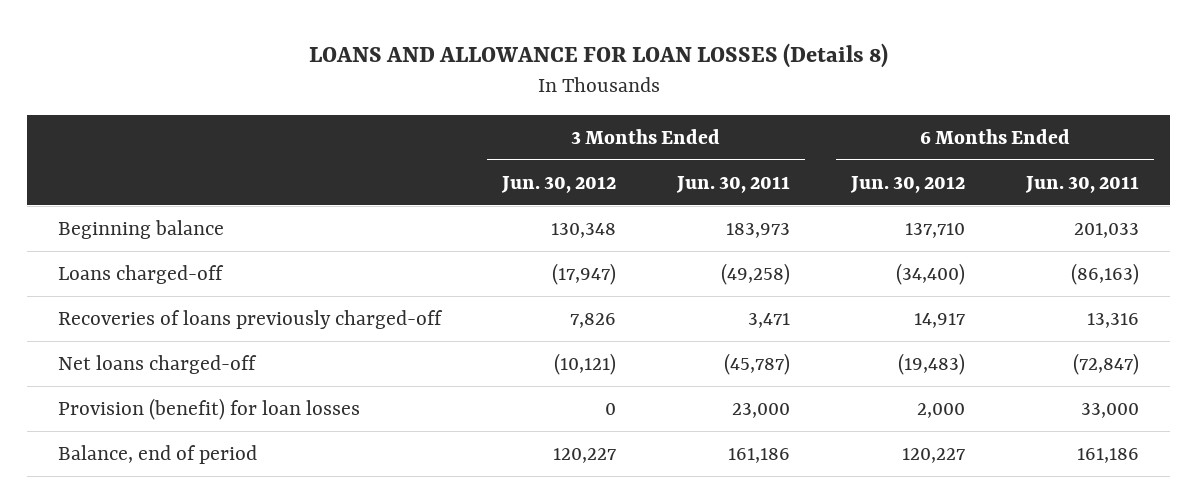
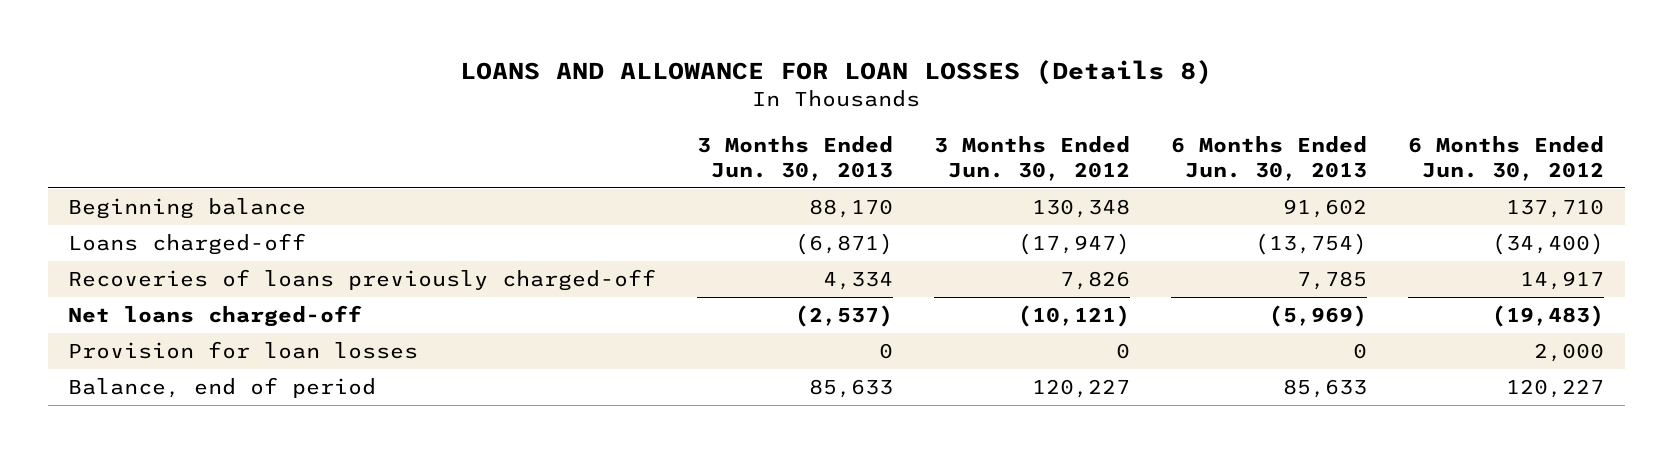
- | 3 Months Ended Jun. 30, 2012 | 3 Months Ended Jun. 30, 2011 | 6 Months Ended Jun. 30, 2012 | 6 Months Ended Jun. 30, 2011
+ | 3 Months Ended Jun. 30, 2013 | 3 Months Ended Jun. 30, 2012 | 6 Months Ended Jun. 30, 2013 | 6 Months Ended Jun. 30, 2012
- Provision (benefit) for loan losses | 0 | 23,000 | 2,000 | 33,000
+ Provision for loan losses | 0 | 0 | 0 | 2,000

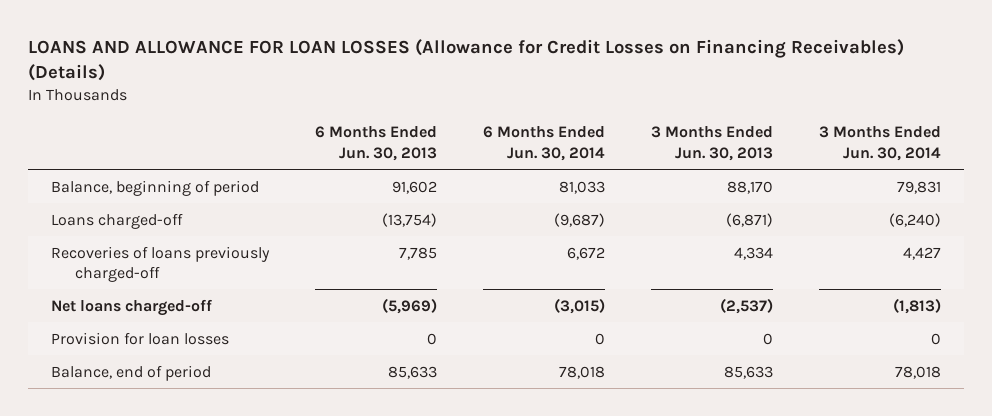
- LOANS AND ALLOWANCE FOR LOAN LOSSES (Details 8)
+ LOANS AND ALLOWANCE FOR LOAN LOSSES (Allowance for Credit Losses on Financing Receivables) (Details)
- | 3 Months Ended Jun. 30, 2013 | 3 Months Ended Jun. 30, 2012 | 6 Months Ended Jun. 30, 2013 | 6 Months Ended Jun. 30, 2012
+ | 6 Months Ended Jun. 30, 2013 | 6 Months Ended Jun. 30, 2014 | 3 Months Ended Jun. 30, 2013 | 3 Months Ended Jun. 30, 2014
- Beginning balance | 88,170 | 130,348 | 91,602 | 137,710
+ Balance, beginning of period | 91,602 | 81,033 | 88,170 | 79,831

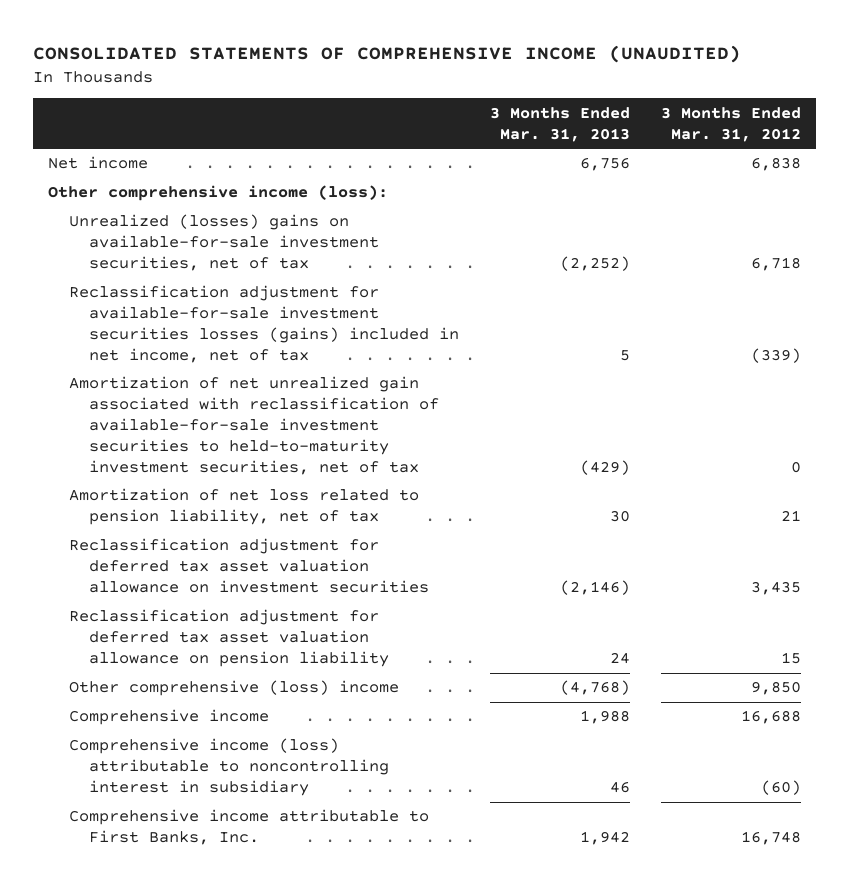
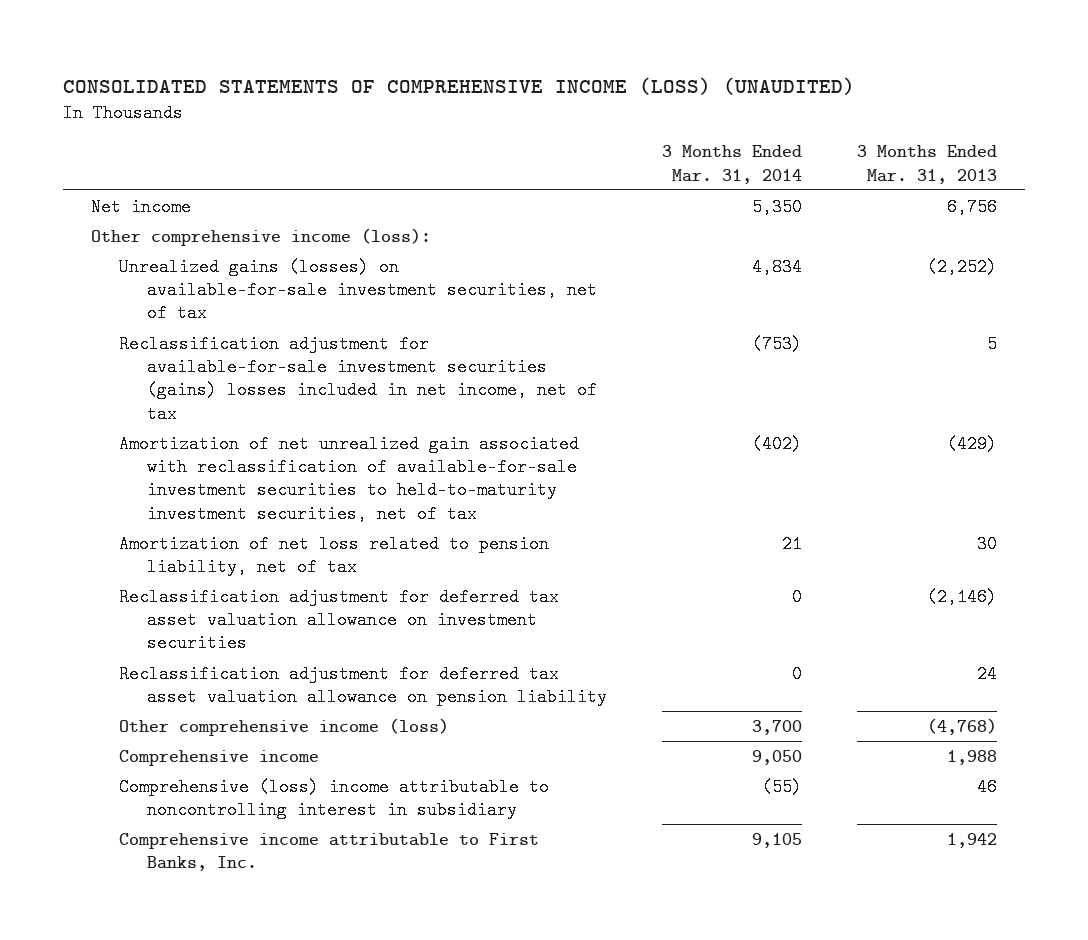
- CONSOLIDATED STATEMENTS OF COMPREHENSIVE INCOME (UNAUDITED)
+ CONSOLIDATED STATEMENTS OF COMPREHENSIVE INCOME (LOSS) (UNAUDITED)
- | 3 Months Ended Mar. 31, 2013 | 3 Months Ended Mar. 31, 2012
+ | 3 Months Ended Mar. 31, 2014 | 3 Months Ended Mar. 31, 2013
- Unrealized (losses) gains on available-for-sale investment securities, net of tax | (2,252) | 6,718
- Reclassification adjustment for available-for-sale investment securities losses (gains) included in net income, net of tax | 5 | (339)
+ Unrealized gains (losses) on available-for-sale investment securities, net of tax | 4,834 | (2,252)
+ Reclassification adjustment for available-for-sale investment securities (gains) losses included in net income, net of tax | (753) | 5
- Other comprehensive (loss) income | (4,768) | 9,850
+ Other comprehensive income (loss) | 3,700 | (4,768)
- Comprehensive income (loss) attributable to noncontrolling interest in subsidiary | 46 | (60)
+ Comprehensive (loss) income attributable to noncontrolling interest in subsidiary | (55) | 46

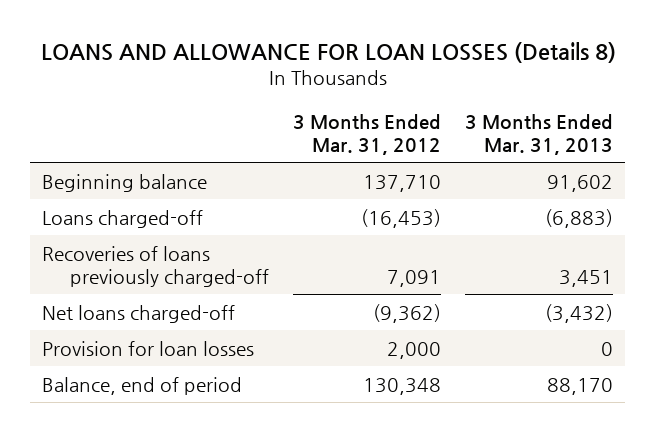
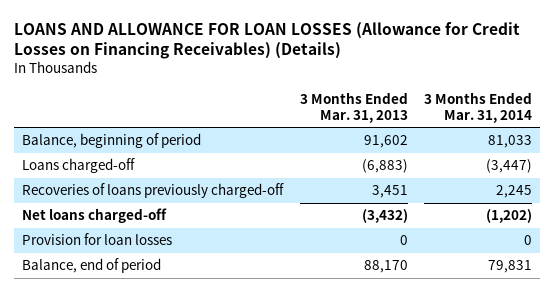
- LOANS AND ALLOWANCE FOR LOAN LOSSES (Details 8)
+ LOANS AND ALLOWANCE FOR LOAN LOSSES (Allowance for Credit Losses on Financing Receivables) (Details)
- | 3 Months Ended Mar. 31, 2012 | 3 Months Ended Mar. 31, 2013
+ | 3 Months Ended Mar. 31, 2013 | 3 Months Ended Mar. 31, 2014
- Beginning balance | 137,710 | 91,602
+ Balance, beginning of period | 91,602 | 81,033

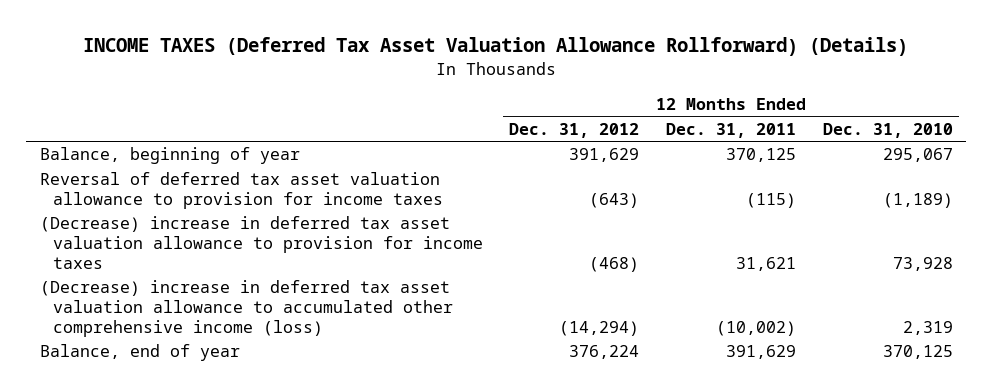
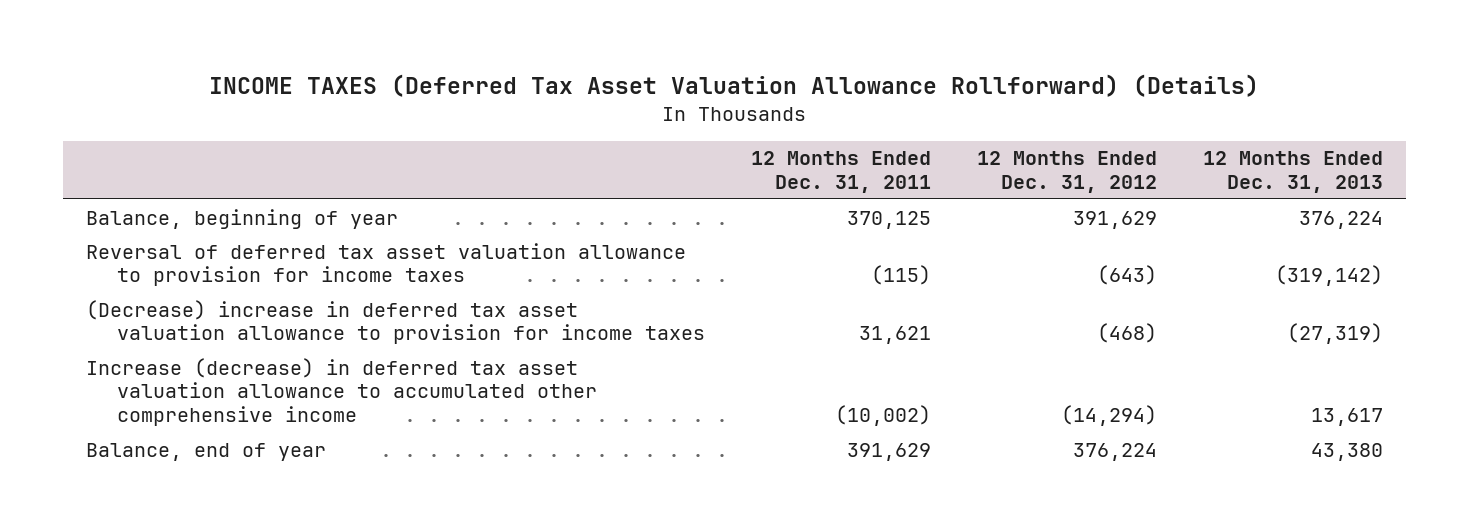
- | 12 Months Ended Dec. 31, 2012 | 12 Months Ended Dec. 31, 2011 | 12 Months Ended Dec. 31, 2010
+ | 12 Months Ended Dec. 31, 2011 | 12 Months Ended Dec. 31, 2012 | 12 Months Ended Dec. 31, 2013
- (Decrease) increase in deferred tax asset valuation allowance to accumulated other comprehensive income (loss) | (14,294) | (10,002) | 2,319
+ Increase (decrease) in deferred tax asset valuation allowance to accumulated other comprehensive income | (10,002) | (14,294) | 13,617

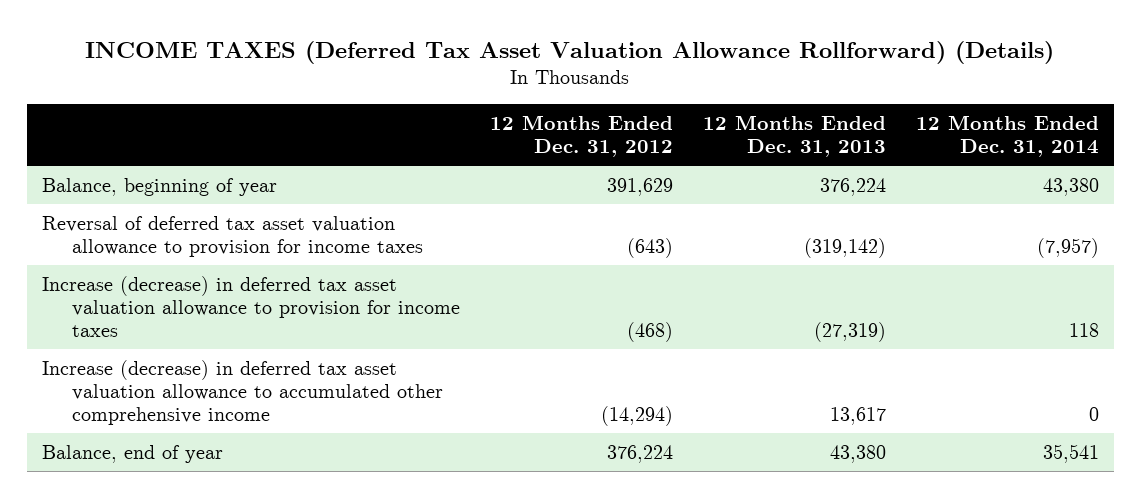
- | 12 Months Ended Dec. 31, 2011 | 12 Months Ended Dec. 31, 2012 | 12 Months Ended Dec. 31, 2013
+ | 12 Months Ended Dec. 31, 2012 | 12 Months Ended Dec. 31, 2013 | 12 Months Ended Dec. 31, 2014
- (Decrease) increase in deferred tax asset valuation allowance to provision for income taxes | 31,621 | (468) | (27,319)
+ Increase (decrease) in deferred tax asset valuation allowance to provision for income taxes | (468) | (27,319) | 118

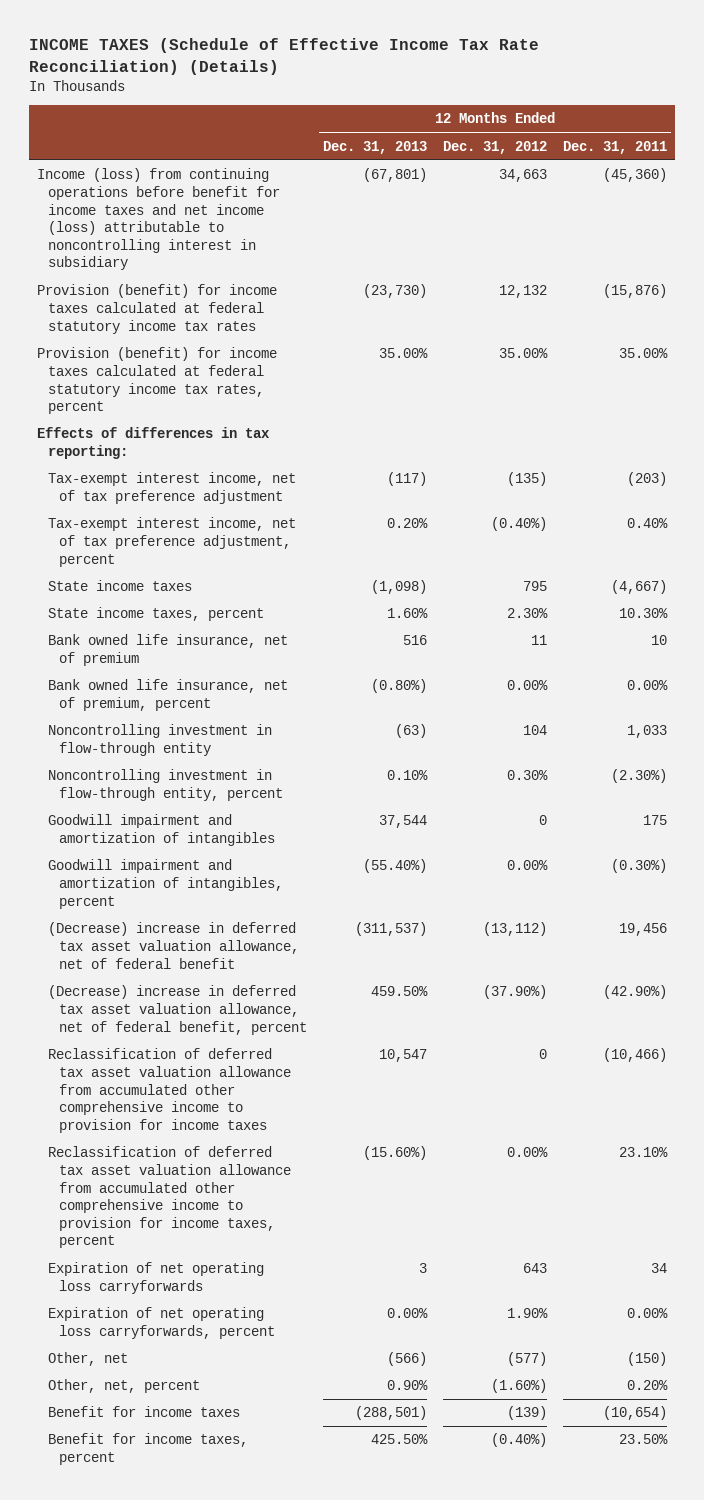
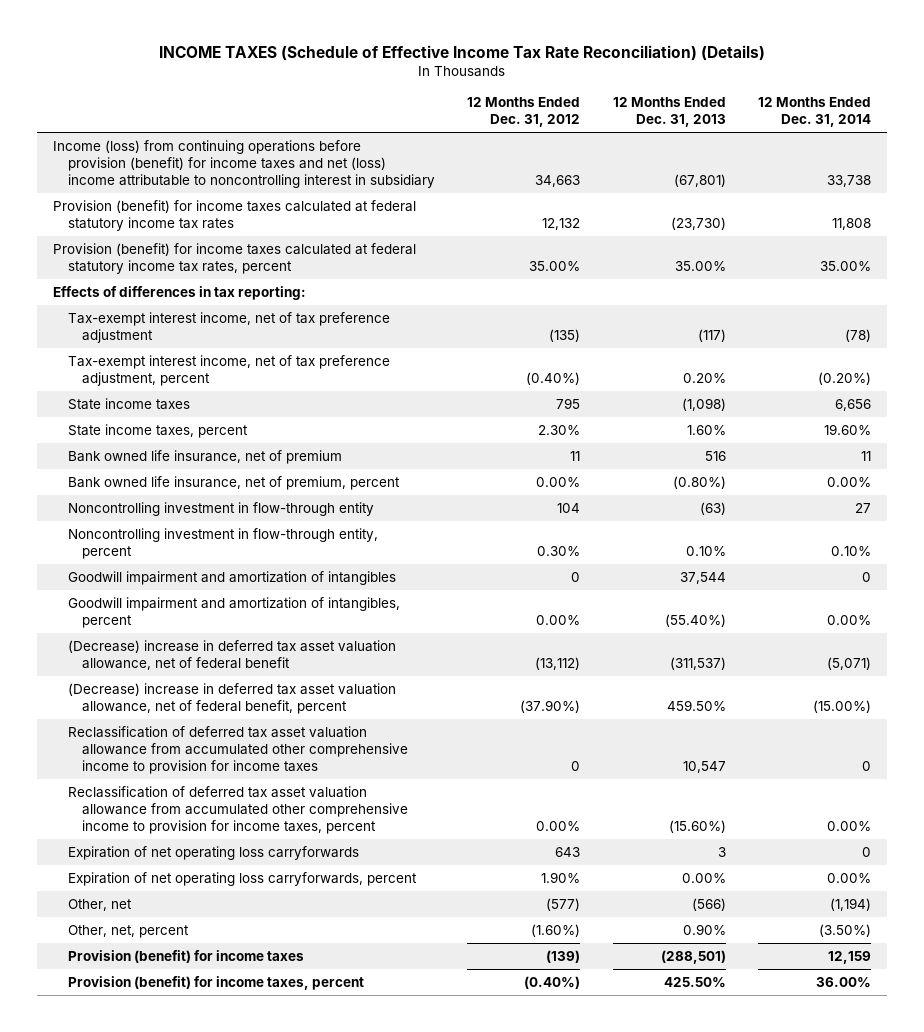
- | 12 Months Ended Dec. 31, 2013 | 12 Months Ended Dec. 31, 2012 | 12 Months Ended Dec. 31, 2011
+ | 12 Months Ended Dec. 31, 2012 | 12 Months Ended Dec. 31, 2013 | 12 Months Ended Dec. 31, 2014
- Income (loss) from continuing operations before benefit for income taxes and net income (loss) attributable to noncontrolling interest in subsidiary | (67,801) | 34,663 | (45,360)
+ Income (loss) from continuing operations before provision (benefit) for income taxes and net (loss) income attributable to noncontrolling interest in subsidiary | 34,663 | (67,801) | 33,738
- Benefit for income taxes | (288,501) | (139) | (10,654)
- Benefit for income taxes, percent | 425.50% | (0.40%) | 23.50%
+ Provision (benefit) for income taxes | (139) | (288,501) | 12,159
+ Provision (benefit) for income taxes, percent | (0.40%) | 425.50% | 36.00%

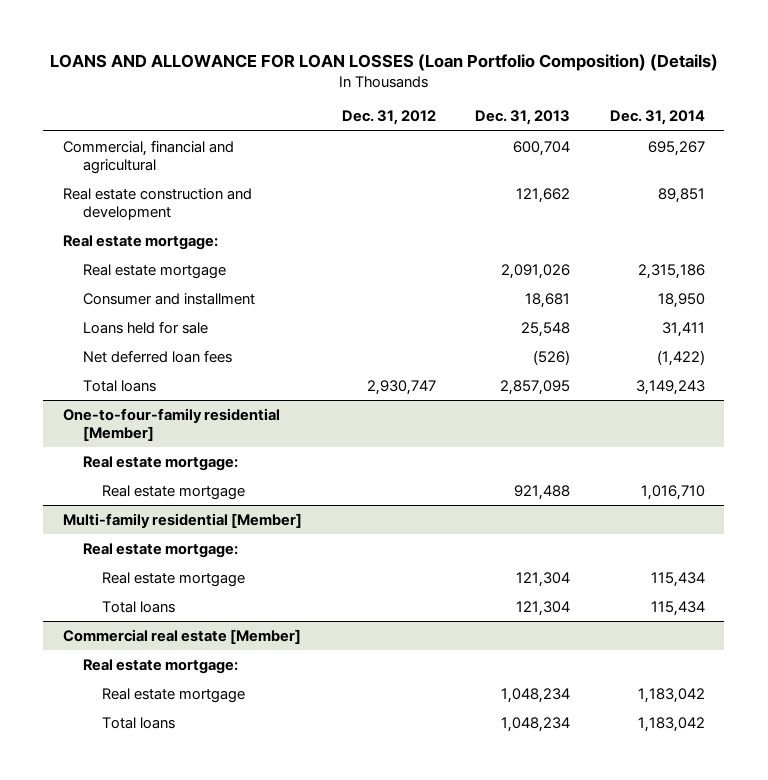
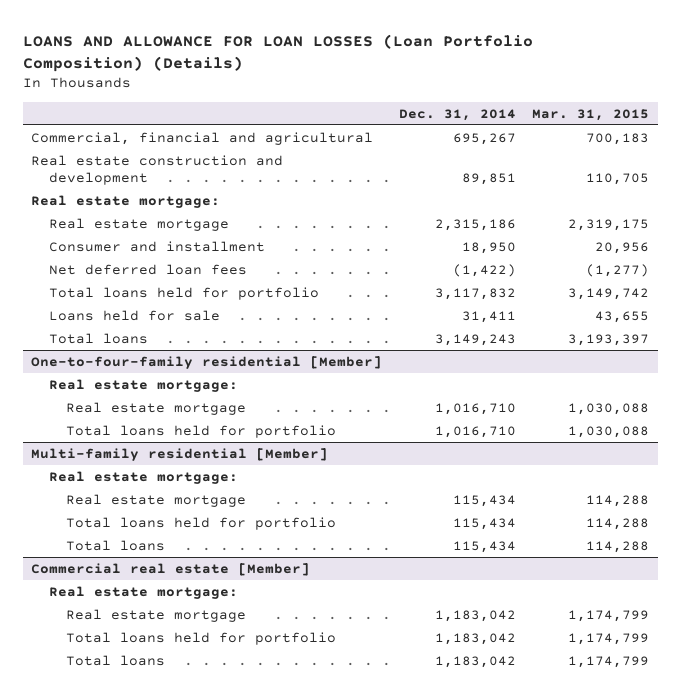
- | Dec. 31, 2012 | Dec. 31, 2013 | Dec. 31, 2014
+ | Dec. 31, 2014 | Mar. 31, 2015
+ Total loans held for portfolio | 3,117,832 | 3,149,742
moved down: Loans held for sale | 31,411 | 43,655
@ One-to-four-family residential [Member]
+ Total loans held for portfolio | 1,016,710 | 1,030,088
@ Multi-family residential [Member]
+ Total loans held for portfolio | 115,434 | 114,288
@ Commercial real estate [Member]
+ Total loans held for portfolio | 1,183,042 | 1,174,799

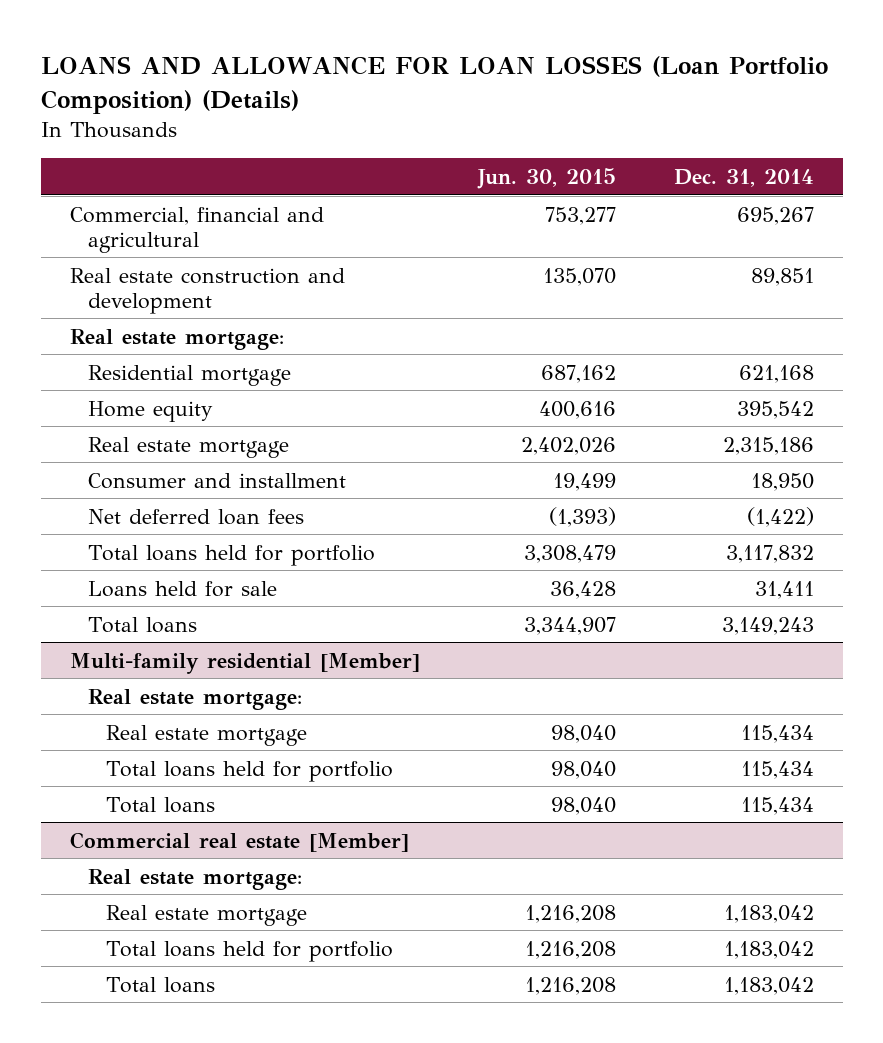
- | Dec. 31, 2014 | Mar. 31, 2015
+ | Jun. 30, 2015 | Dec. 31, 2014
+ Residential mortgage | 687,162 | 621,168
+ Home equity | 400,616 | 395,542
- One-to-four-family residential [Member]
- Real estate mortgage:
- Real estate mortgage | 1,016,710 | 1,030,088
- Total loans held for portfolio | 1,016,710 | 1,030,088

